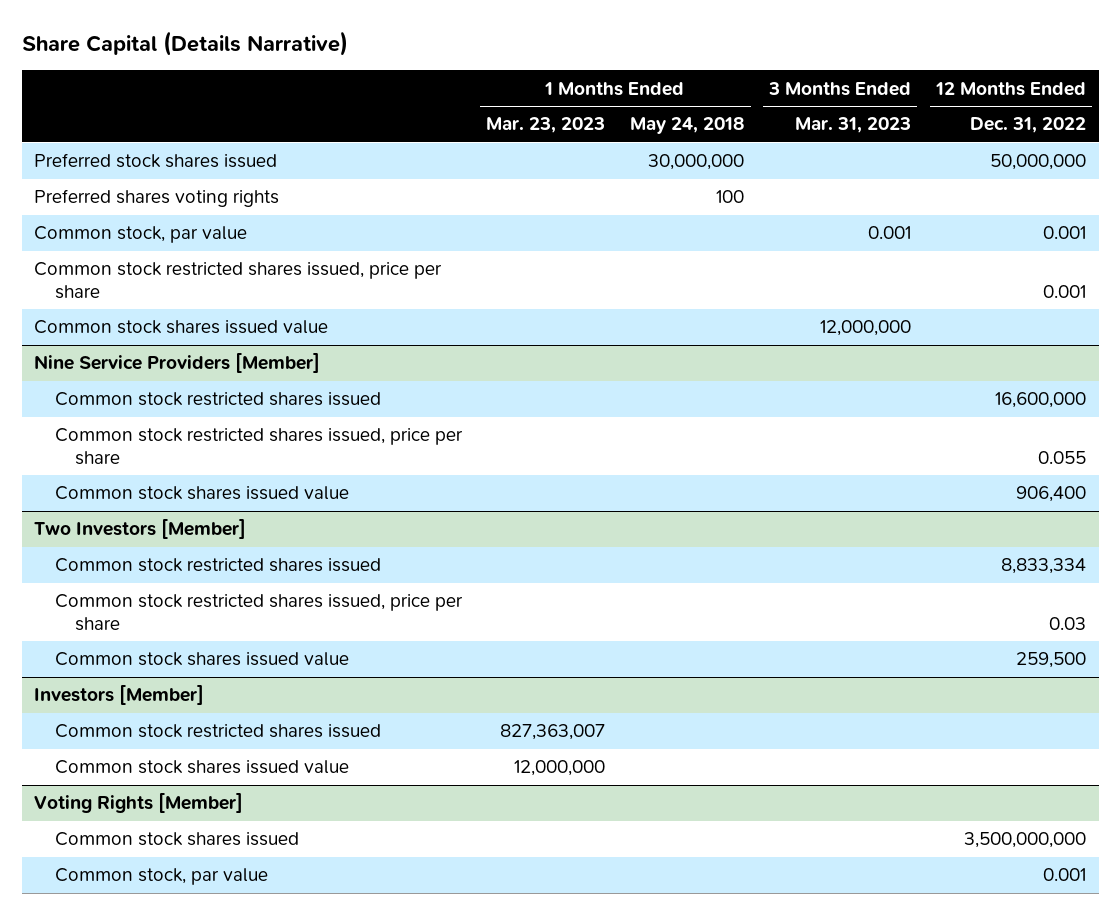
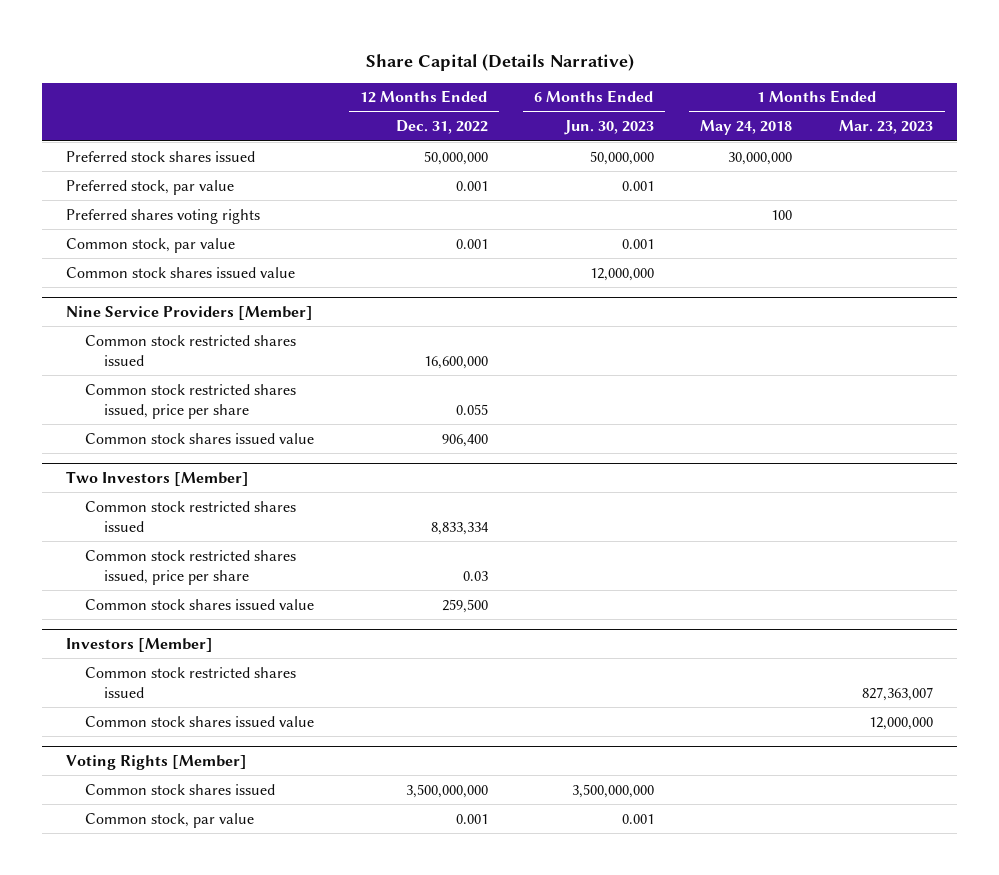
- | 1 Months Ended Mar. 23, 2023 | 1 Months Ended May 24, 2018 | 3 Months Ended Mar. 31, 2023 | 12 Months Ended Dec. 31, 2022
+ | 12 Months Ended Dec. 31, 2022 | 6 Months Ended Jun. 30, 2023 | 1 Months Ended May 24, 2018 | 1 Months Ended Mar. 23, 2023
+ Preferred stock, par value | 0.001 | 0.001 | |
- Common stock restricted shares issued, price per share | | | | 0.001

